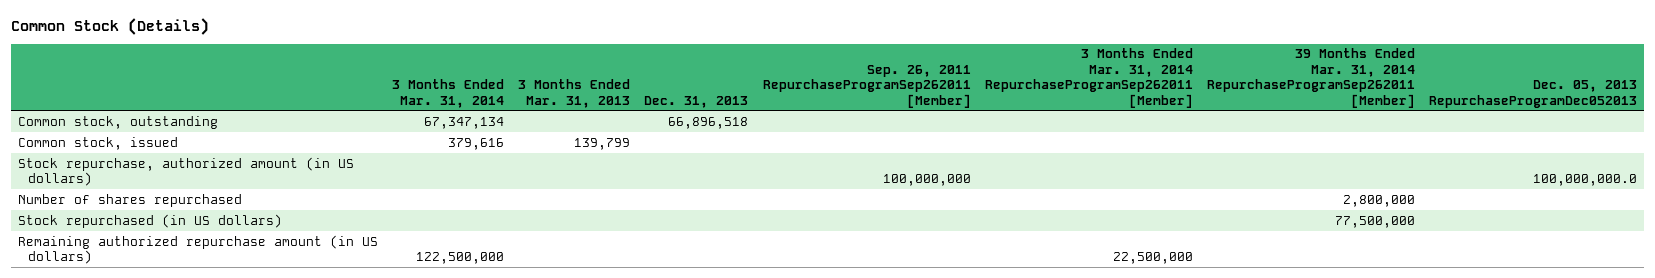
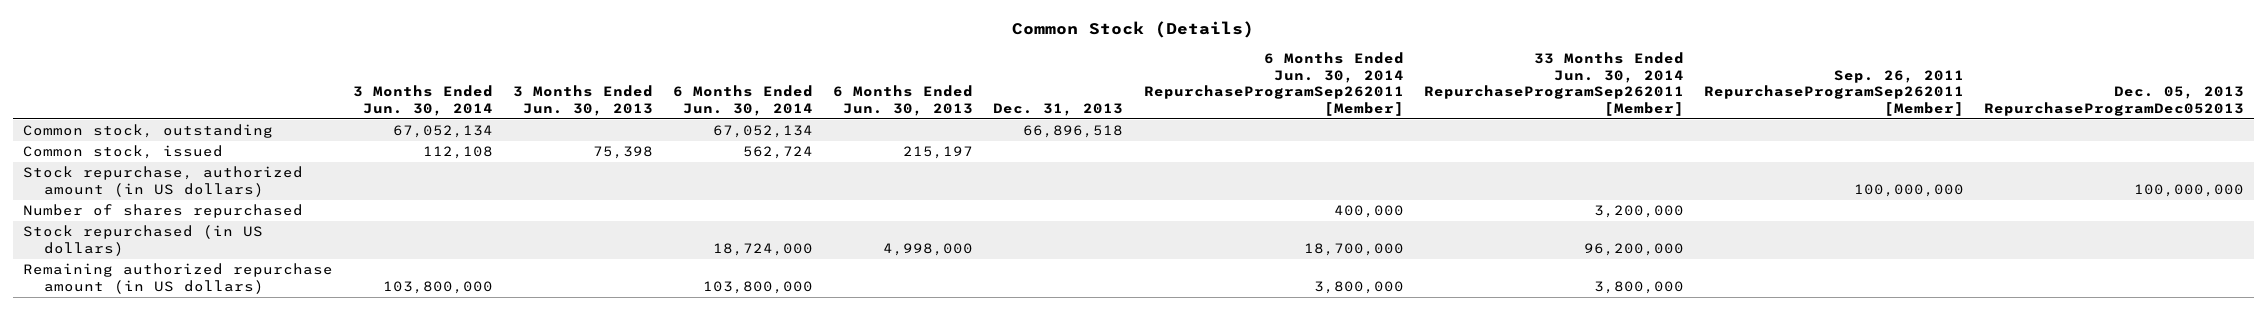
- | 3 Months Ended Mar. 31, 2014 | 3 Months Ended Mar. 31, 2013 | Dec. 31, 2013 | Sep. 26, 2011 RepurchaseProgramSep262011 [Member] | 3 Months Ended Mar. 31, 2014 RepurchaseProgramSep262011 [Member] | 39 Months Ended Mar. 31, 2014 RepurchaseProgramSep262011 [Member] | Dec. 05, 2013 RepurchaseProgramDec052013
+ | 3 Months Ended Jun. 30, 2014 | 3 Months Ended Jun. 30, 2013 | 6 Months Ended Jun. 30, 2014 | 6 Months Ended Jun. 30, 2013 | Dec. 31, 2013 | 6 Months Ended Jun. 30, 2014 RepurchaseProgramSep262011 [Member] | 33 Months Ended Jun. 30, 2014 RepurchaseProgramSep262011 [Member] | Sep. 26, 2011 RepurchaseProgramSep262011 [Member] | Dec. 05, 2013 RepurchaseProgramDec052013
- Stock repurchase, authorized amount (in US dollars) | | | | 100,000,000 | | | 100,000,000.0
+ Stock repurchase, authorized amount (in US dollars) | | | | | | | | 100,000,000 | 100,000,000

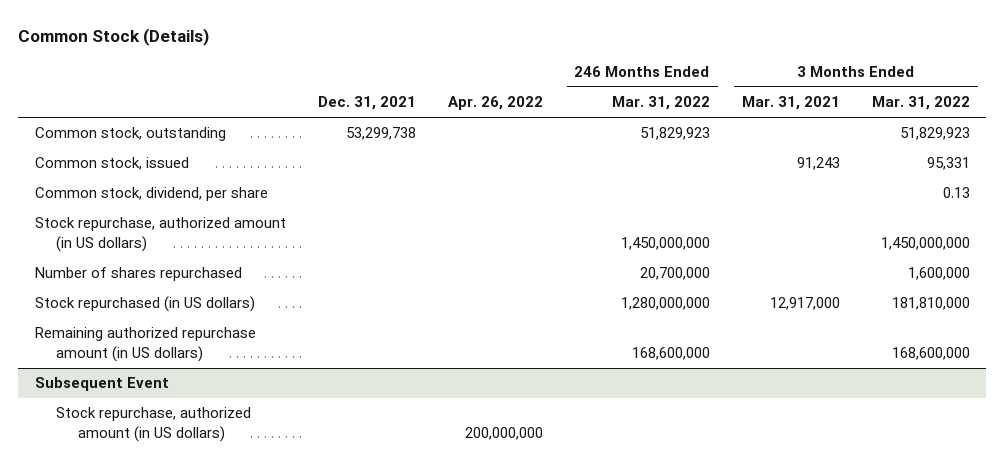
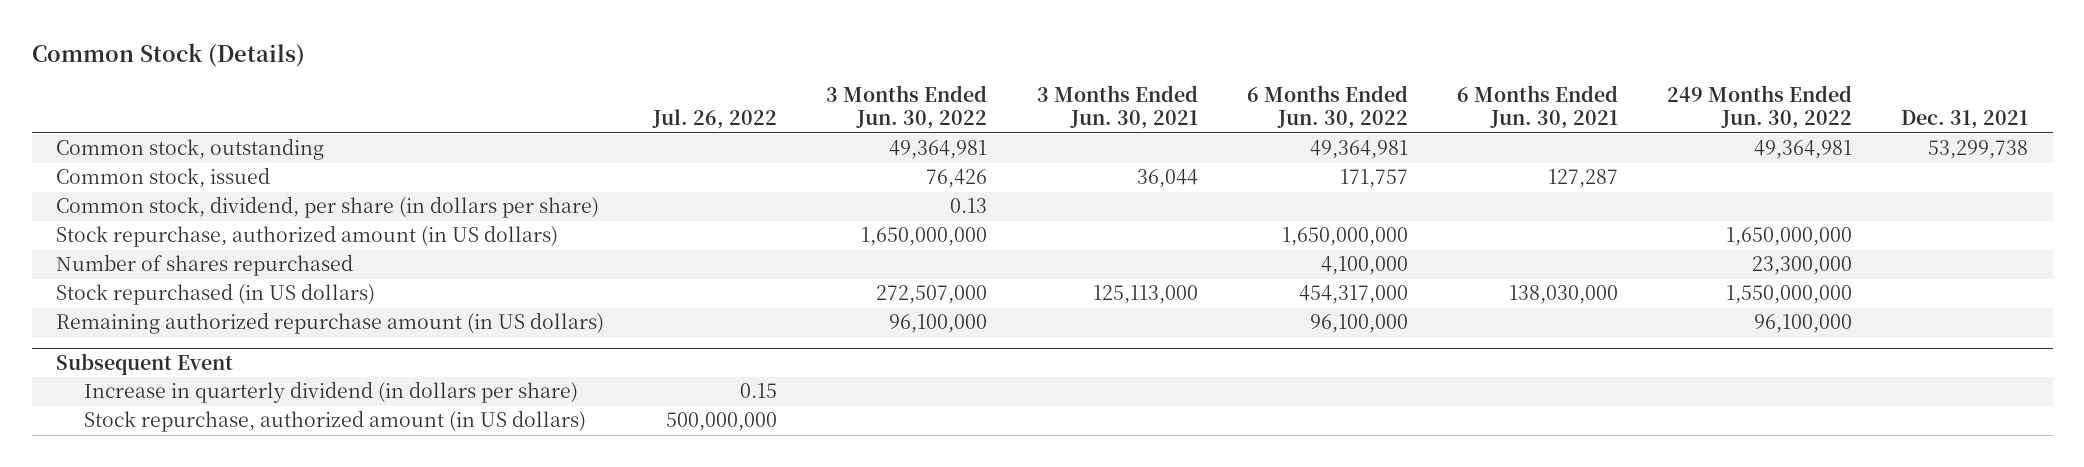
- | Dec. 31, 2021 | Apr. 26, 2022 | 246 Months Ended Mar. 31, 2022 | 3 Months Ended Mar. 31, 2021 | 3 Months Ended Mar. 31, 2022
+ | Jul. 26, 2022 | 3 Months Ended Jun. 30, 2022 | 3 Months Ended Jun. 30, 2021 | 6 Months Ended Jun. 30, 2022 | 6 Months Ended Jun. 30, 2021 | 249 Months Ended Jun. 30, 2022 | Dec. 31, 2021
- Common stock, dividend, per share | | | | | 0.13
+ Common stock, dividend, per share (in dollars per share) | | 0.13 | | | | |
@ Subsequent Event
+ Increase in quarterly dividend (in dollars per share) | 0.15 | | | | | |

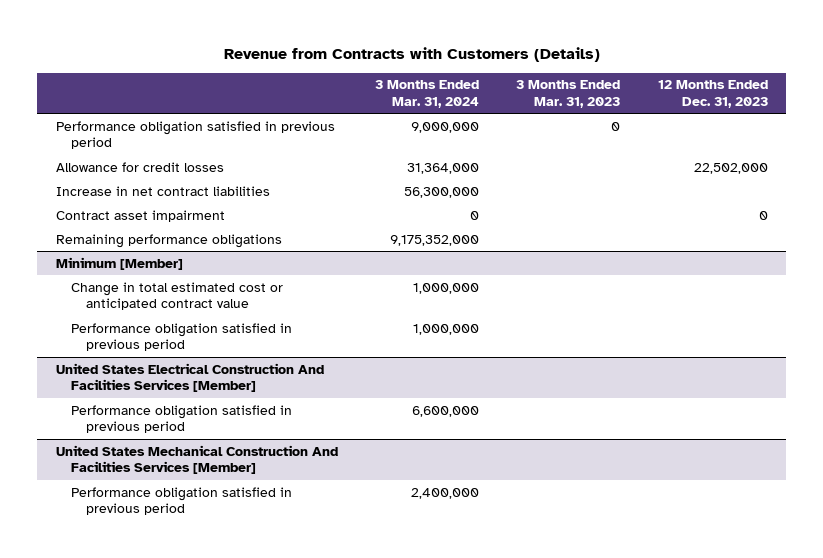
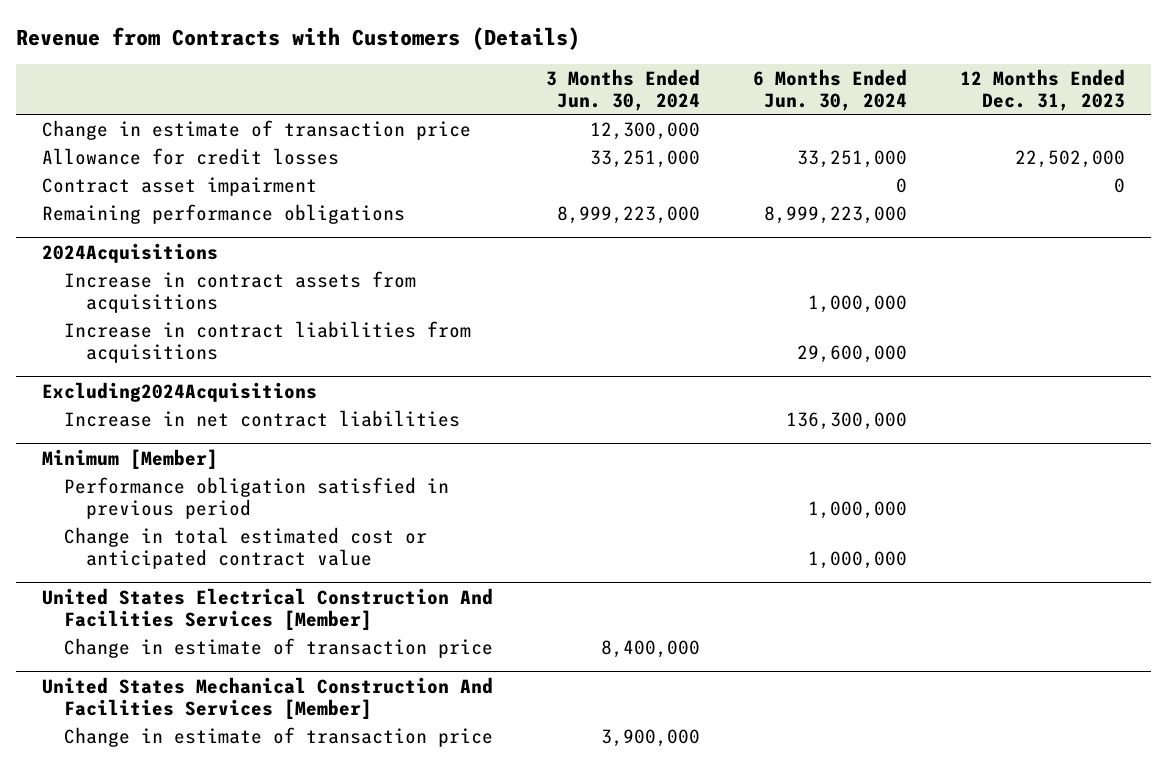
- | 3 Months Ended Mar. 31, 2024 | 3 Months Ended Mar. 31, 2023 | 12 Months Ended Dec. 31, 2023
+ | 3 Months Ended Jun. 30, 2024 | 6 Months Ended Jun. 30, 2024 | 12 Months Ended Dec. 31, 2023
- Performance obligation satisfied in previous period | 9,000,000 | 0 |
+ Change in estimate of transaction price | 12,300,000 | |
- Increase in net contract liabilities | 56,300,000 | |
+ 2024Acquisitions
+ Increase in contract assets from acquisitions | | 1,000,000 |
+ Increase in contract liabilities from acquisitions | | 29,600,000 |
+ Excluding2024Acquisitions
+ Increase in net contract liabilities | | 136,300,000 |
@ Minimum [Member]
moved down: Change in total estimated cost or anticipated contract value | | 1,000,000 |
@ United States Electrical Construction And Facilities Services [Member]
- Performance obligation satisfied in previous period | 6,600,000 | |
+ Change in estimate of transaction price | 8,400,000 | |
@ United States Mechanical Construction And Facilities Services [Member]
- Performance obligation satisfied in previous period | 2,400,000 | |
+ Change in estimate of transaction price | 3,900,000 | |

